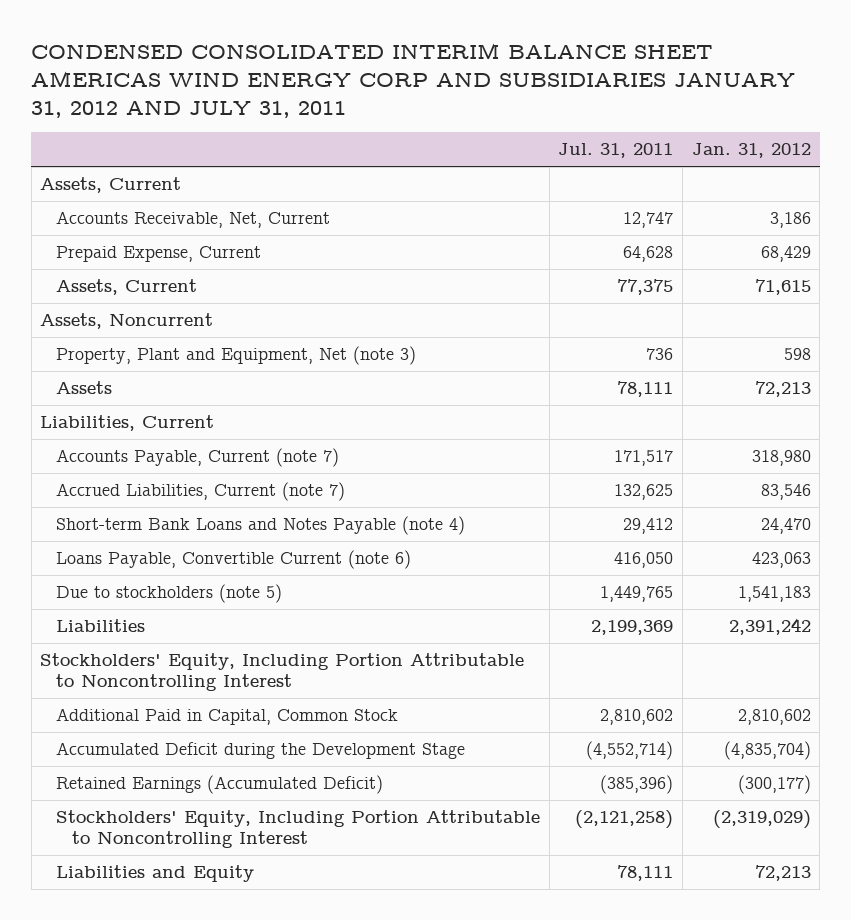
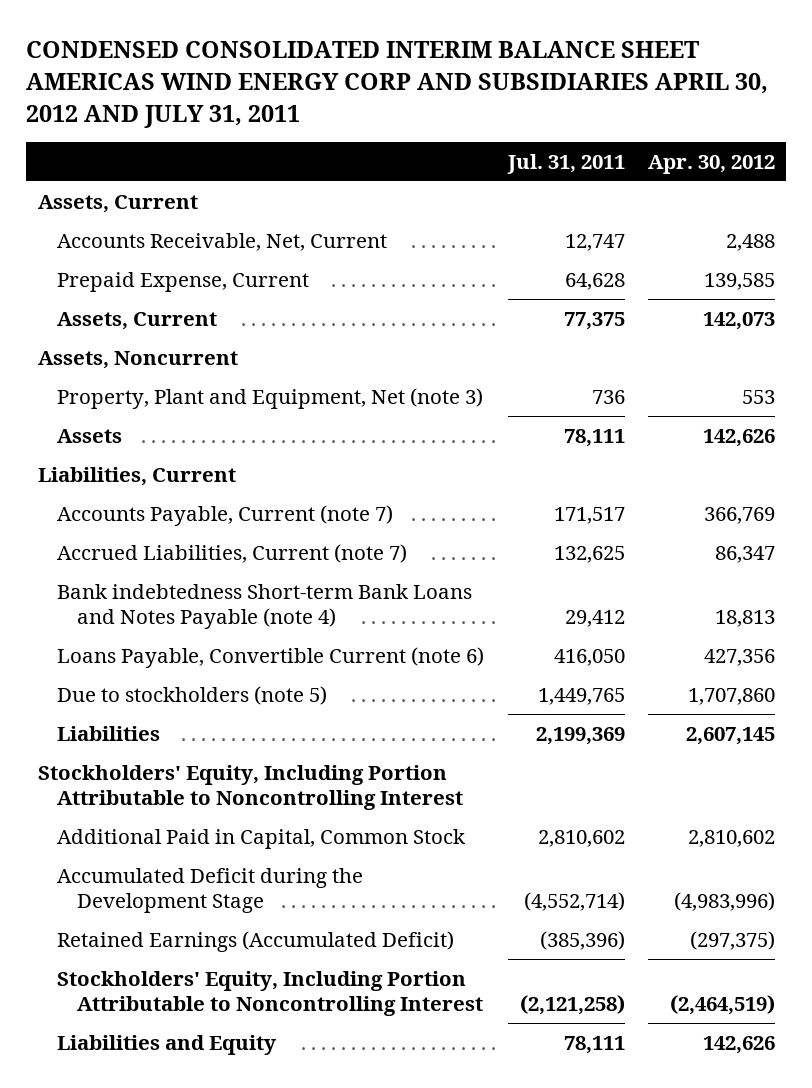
- CONDENSED CONSOLIDATED INTERIM BALANCE SHEET AMERICAS WIND ENERGY CORP AND SUBSIDIARIES JANUARY 31, 2012 AND JULY 31, 2011
+ CONDENSED CONSOLIDATED INTERIM BALANCE SHEET AMERICAS WIND ENERGY CORP AND SUBSIDIARIES APRIL 30, 2012 AND JULY 31, 2011
- | Jul. 31, 2011 | Jan. 31, 2012
+ | Jul. 31, 2011 | Apr. 30, 2012
- Short-term Bank Loans and Notes Payable (note 4) | 29,412 | 24,470
+ Bank indebtedness Short-term Bank Loans and Notes Payable (note 4) | 29,412 | 18,813

